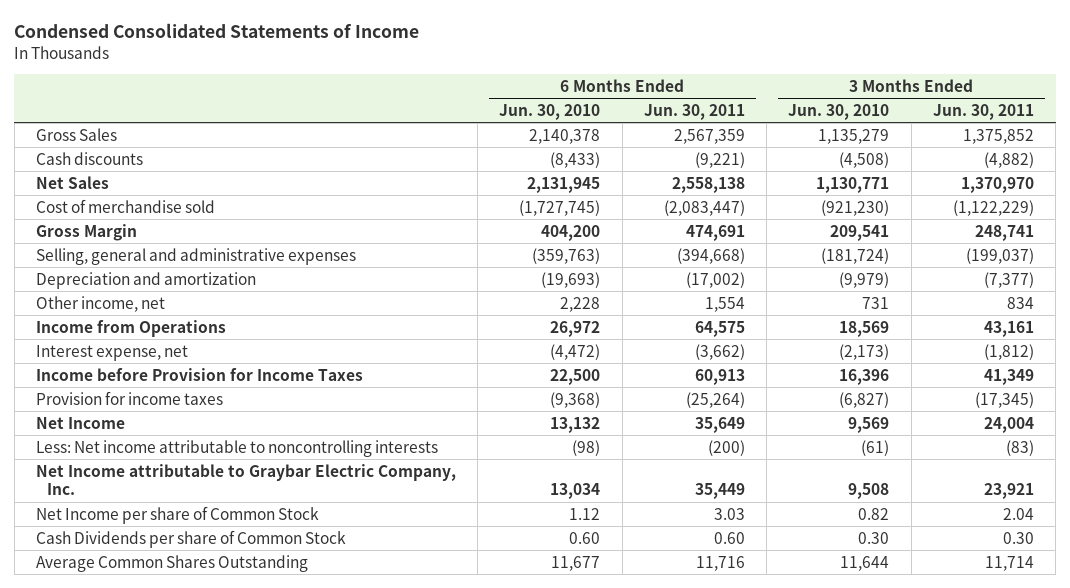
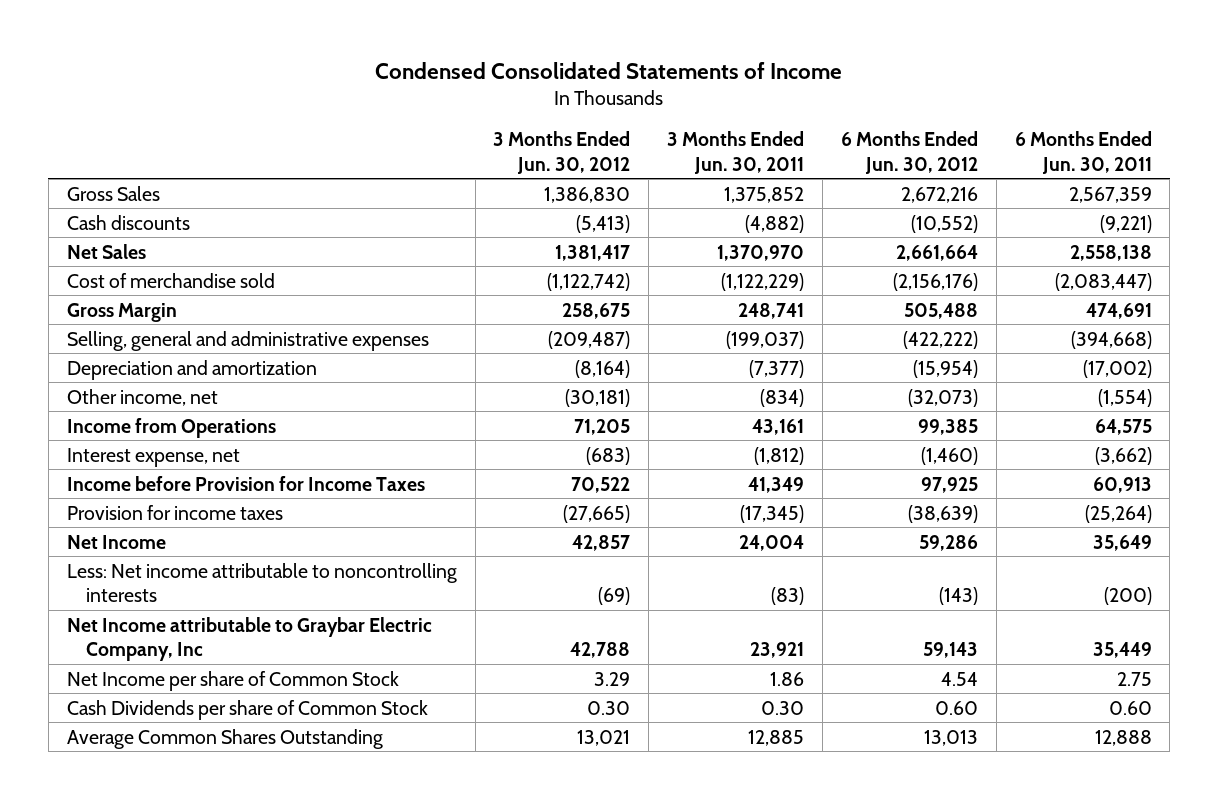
- | 6 Months Ended Jun. 30, 2010 | 6 Months Ended Jun. 30, 2011 | 3 Months Ended Jun. 30, 2010 | 3 Months Ended Jun. 30, 2011
+ | 3 Months Ended Jun. 30, 2012 | 3 Months Ended Jun. 30, 2011 | 6 Months Ended Jun. 30, 2012 | 6 Months Ended Jun. 30, 2011
- Other income, net | 2,228 | 1,554 | 731 | 834
+ Other income, net | (30,181) | (834) | (32,073) | (1,554)
- Net Income attributable to Graybar Electric Company, Inc. | 13,034 | 35,449 | 9,508 | 23,921
- Net Income per share of Common Stock | 1.12 | 3.03 | 0.82 | 2.04
+ Net Income attributable to Graybar Electric Company, Inc | 42,788 | 23,921 | 59,143 | 35,449
+ Net Income per share of Common Stock | 3.29 | 1.86 | 4.54 | 2.75
- Average Common Shares Outstanding | 11,677 | 11,716 | 11,644 | 11,714
+ Average Common Shares Outstanding | 13,021 | 12,885 | 13,013 | 12,888

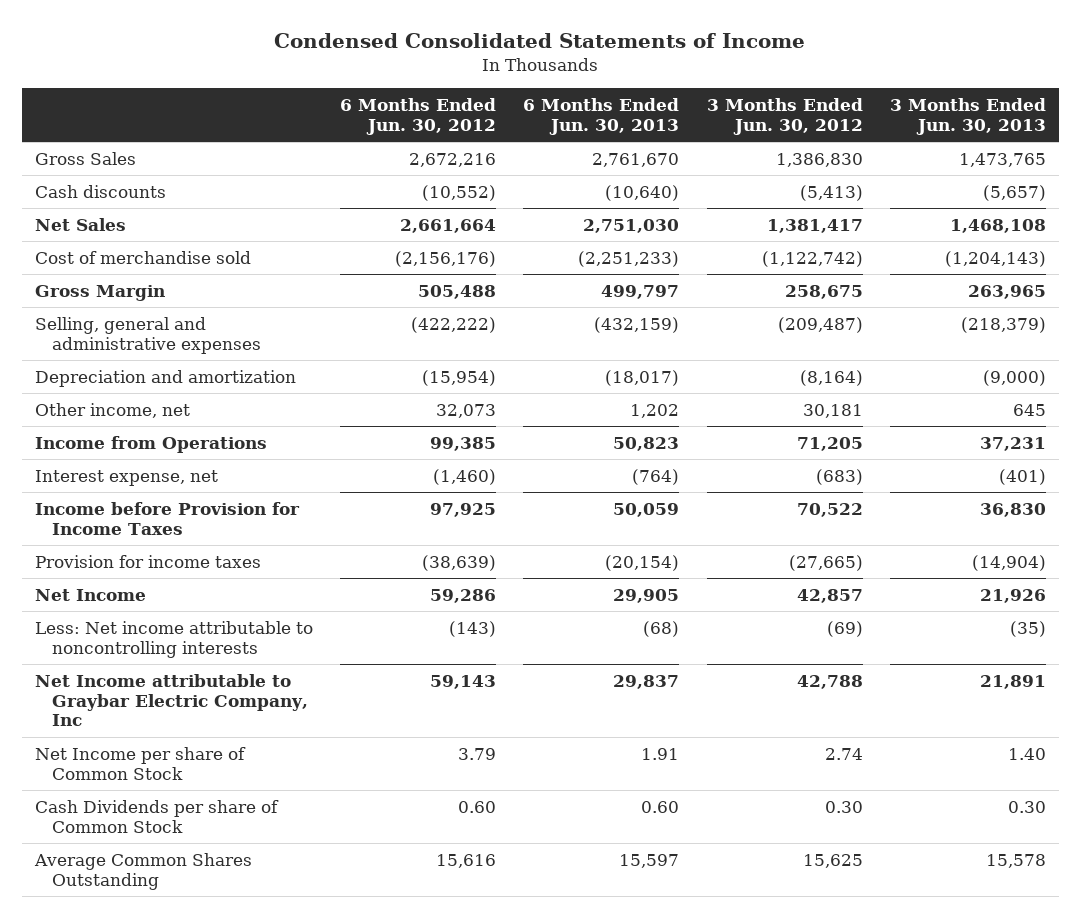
- | 3 Months Ended Jun. 30, 2012 | 3 Months Ended Jun. 30, 2011 | 6 Months Ended Jun. 30, 2012 | 6 Months Ended Jun. 30, 2011
+ | 6 Months Ended Jun. 30, 2012 | 6 Months Ended Jun. 30, 2013 | 3 Months Ended Jun. 30, 2012 | 3 Months Ended Jun. 30, 2013
- Other income, net | (30,181) | (834) | (32,073) | (1,554)
+ Other income, net | 32,073 | 1,202 | 30,181 | 645
- Net Income per share of Common Stock | 3.29 | 1.86 | 4.54 | 2.75
+ Net Income per share of Common Stock | 3.79 | 1.91 | 2.74 | 1.40
- Average Common Shares Outstanding | 13,021 | 12,885 | 13,013 | 12,888
+ Average Common Shares Outstanding | 15,616 | 15,597 | 15,625 | 15,578

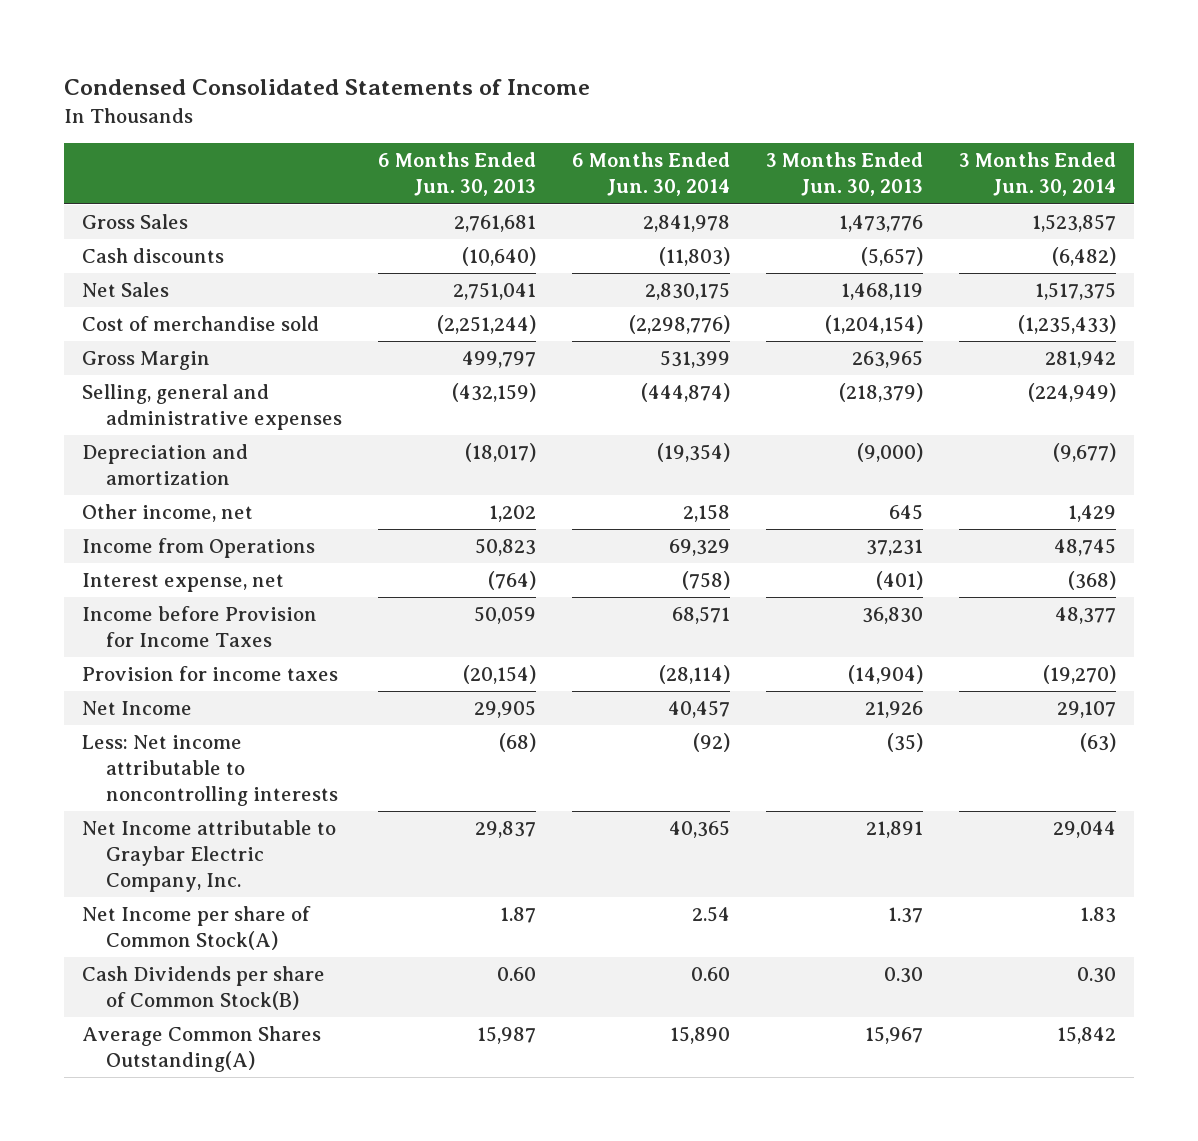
- | 6 Months Ended Jun. 30, 2012 | 6 Months Ended Jun. 30, 2013 | 3 Months Ended Jun. 30, 2012 | 3 Months Ended Jun. 30, 2013
+ | 6 Months Ended Jun. 30, 2013 | 6 Months Ended Jun. 30, 2014 | 3 Months Ended Jun. 30, 2013 | 3 Months Ended Jun. 30, 2014
- Gross Sales | 2,672,216 | 2,761,670 | 1,386,830 | 1,473,765
+ Gross Sales | 2,761,681 | 2,841,978 | 1,473,776 | 1,523,857
- Net Sales | 2,661,664 | 2,751,030 | 1,381,417 | 1,468,108
- Cost of merchandise sold | (2,156,176) | (2,251,233) | (1,122,742) | (1,204,143)
+ Net Sales | 2,751,041 | 2,830,175 | 1,468,119 | 1,517,375
+ Cost of merchandise sold | (2,251,244) | (2,298,776) | (1,204,154) | (1,235,433)
- Net Income attributable to Graybar Electric Company, Inc | 59,143 | 29,837 | 42,788 | 21,891
- Net Income per share of Common Stock | 3.79 | 1.91 | 2.74 | 1.40
- Cash Dividends per share of Common Stock | 0.60 | 0.60 | 0.30 | 0.30
- Average Common Shares Outstanding | 15,616 | 15,597 | 15,625 | 15,578
+ Net Income attributable to Graybar Electric Company, Inc. | 29,837 | 40,365 | 21,891 | 29,044
+ Net Income per share of Common Stock(A) | 1.87 | 2.54 | 1.37 | 1.83
+ Cash Dividends per share of Common Stock(B) | 0.60 | 0.60 | 0.30 | 0.30
+ Average Common Shares Outstanding(A) | 15,987 | 15,890 | 15,967 | 15,842

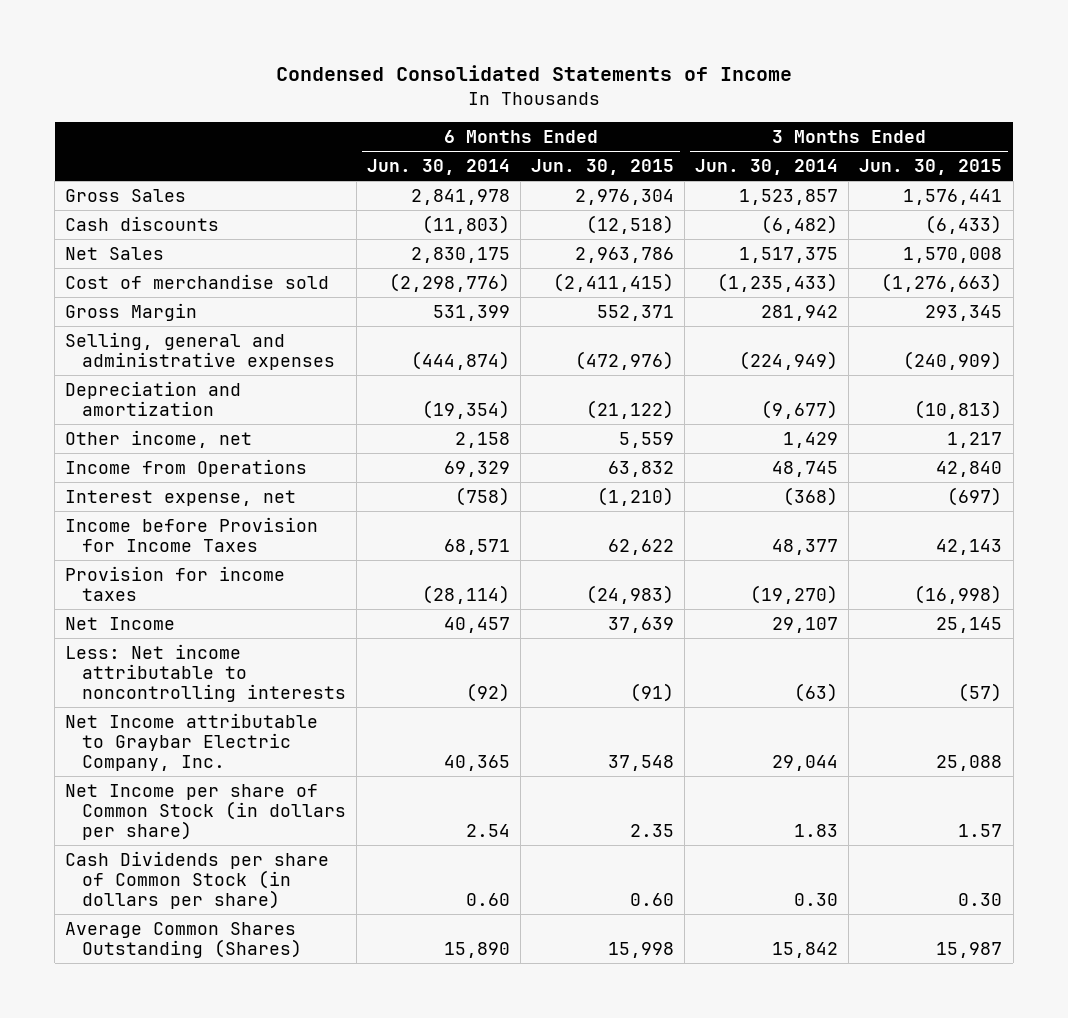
- | 6 Months Ended Jun. 30, 2013 | 6 Months Ended Jun. 30, 2014 | 3 Months Ended Jun. 30, 2013 | 3 Months Ended Jun. 30, 2014
+ | 6 Months Ended Jun. 30, 2014 | 6 Months Ended Jun. 30, 2015 | 3 Months Ended Jun. 30, 2014 | 3 Months Ended Jun. 30, 2015
- Net Income per share of Common Stock(A) | 1.87 | 2.54 | 1.37 | 1.83
- Cash Dividends per share of Common Stock(B) | 0.60 | 0.60 | 0.30 | 0.30
- Average Common Shares Outstanding(A) | 15,987 | 15,890 | 15,967 | 15,842
+ Net Income per share of Common Stock (in dollars per share) | 2.54 | 2.35 | 1.83 | 1.57
+ Cash Dividends per share of Common Stock (in dollars per share) | 0.60 | 0.60 | 0.30 | 0.30
+ Average Common Shares Outstanding (Shares) | 15,890 | 15,998 | 15,842 | 15,987

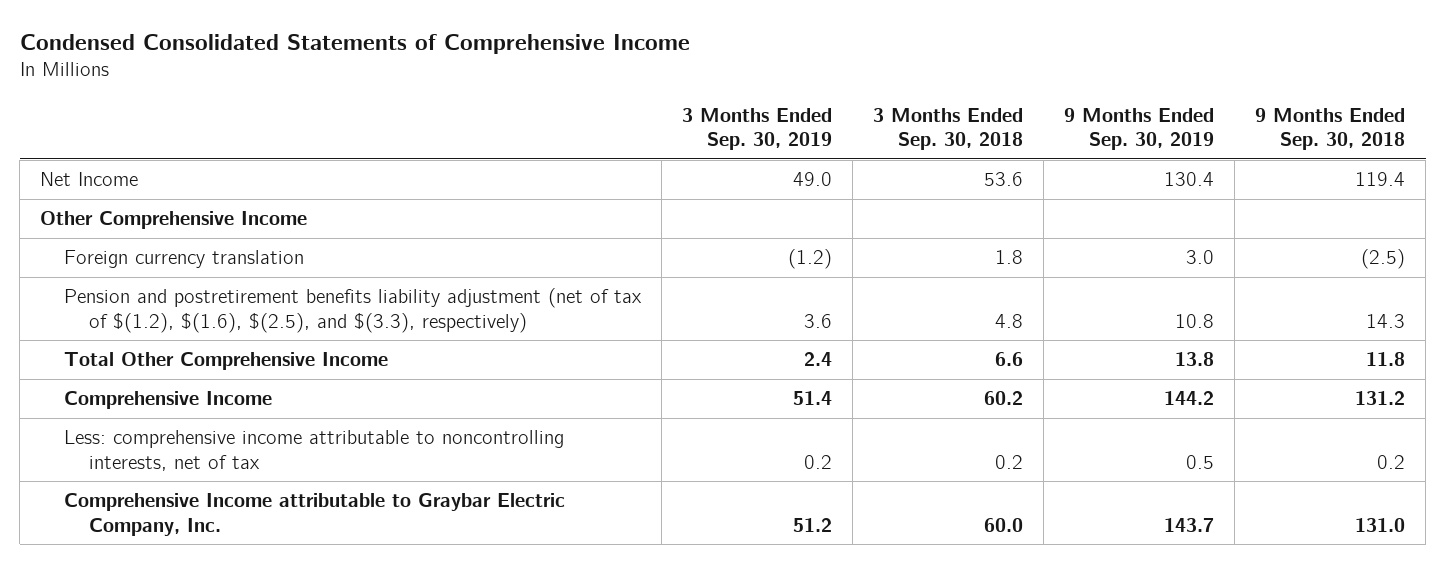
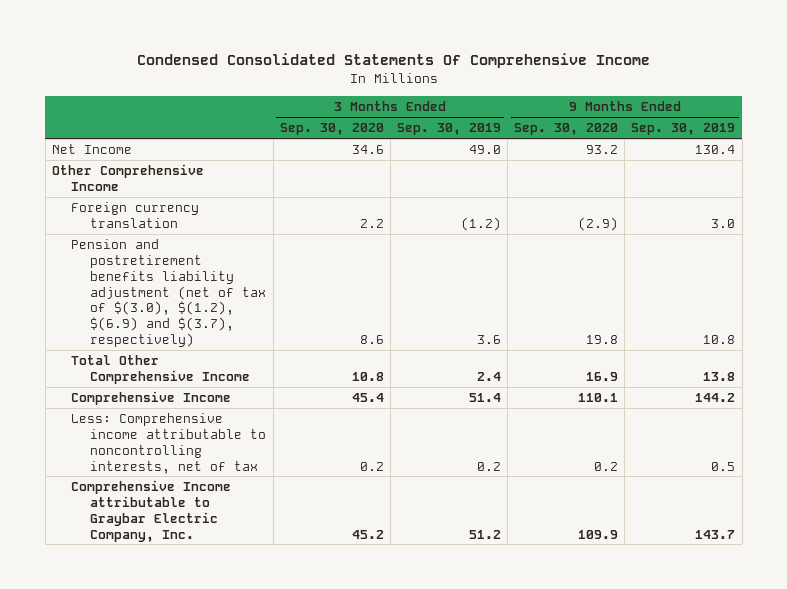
- Condensed Consolidated Statements of Comprehensive Income
+ Condensed Consolidated Statements Of Comprehensive Income
- | 3 Months Ended Sep. 30, 2019 | 3 Months Ended Sep. 30, 2018 | 9 Months Ended Sep. 30, 2019 | 9 Months Ended Sep. 30, 2018
+ | 3 Months Ended Sep. 30, 2020 | 3 Months Ended Sep. 30, 2019 | 9 Months Ended Sep. 30, 2020 | 9 Months Ended Sep. 30, 2019
- Pension and postretirement benefits liability adjustment (net of tax of $(1.2), $(1.6), $(2.5), and $(3.3), respectively) | 3.6 | 4.8 | 10.8 | 14.3
+ Pension and postretirement benefits liability adjustment (net of tax of $(3.0), $(1.2), $(6.9) and $(3.7), respectively) | 8.6 | 3.6 | 19.8 | 10.8
- Less: comprehensive income attributable to noncontrolling interests, net of tax | 0.2 | 0.2 | 0.5 | 0.2
+ Less: Comprehensive income attributable to noncontrolling interests, net of tax | 0.2 | 0.2 | 0.2 | 0.5

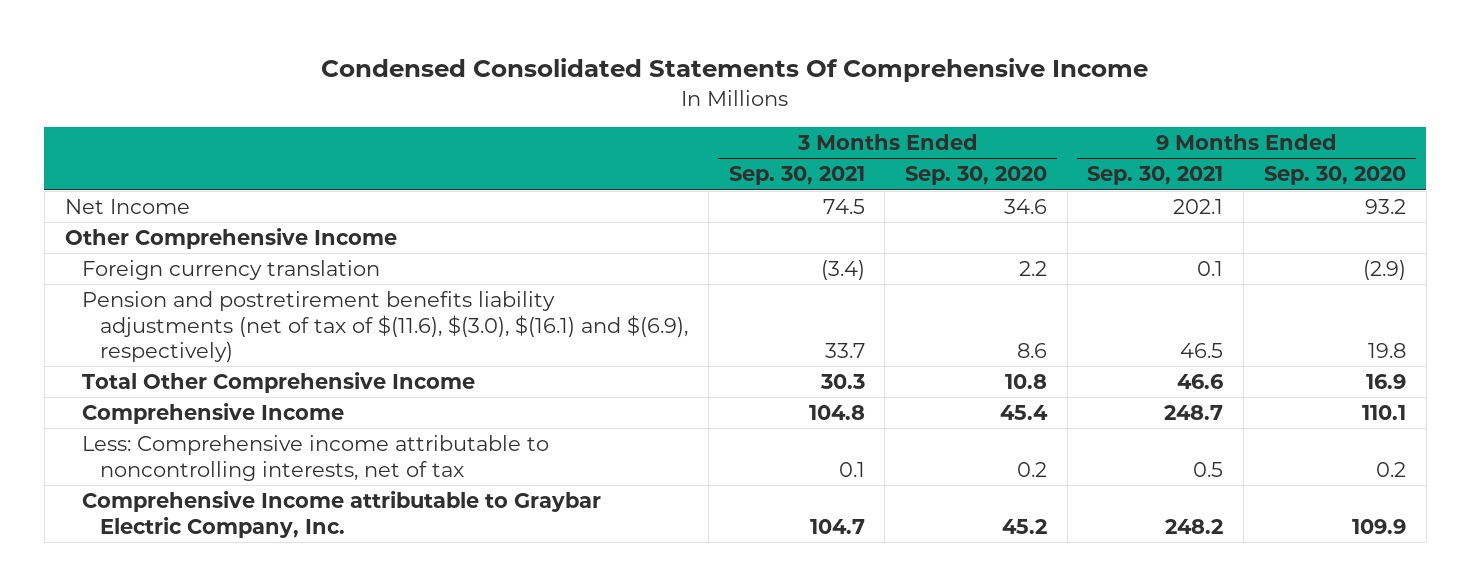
- | 3 Months Ended Sep. 30, 2020 | 3 Months Ended Sep. 30, 2019 | 9 Months Ended Sep. 30, 2020 | 9 Months Ended Sep. 30, 2019
+ | 3 Months Ended Sep. 30, 2021 | 3 Months Ended Sep. 30, 2020 | 9 Months Ended Sep. 30, 2021 | 9 Months Ended Sep. 30, 2020
- Pension and postretirement benefits liability adjustment (net of tax of $(3.0), $(1.2), $(6.9) and $(3.7), respectively) | 8.6 | 3.6 | 19.8 | 10.8
+ Pension and postretirement benefits liability adjustments (net of tax of $(11.6), $(3.0), $(16.1) and $(6.9), respectively) | 33.7 | 8.6 | 46.5 | 19.8

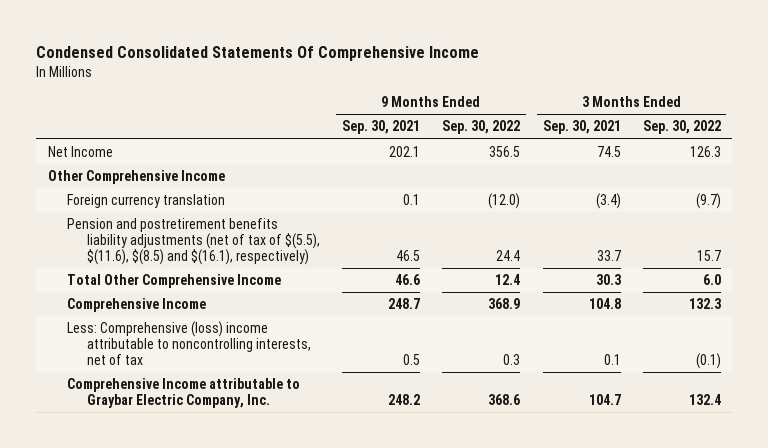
- | 3 Months Ended Sep. 30, 2021 | 3 Months Ended Sep. 30, 2020 | 9 Months Ended Sep. 30, 2021 | 9 Months Ended Sep. 30, 2020
+ | 9 Months Ended Sep. 30, 2021 | 9 Months Ended Sep. 30, 2022 | 3 Months Ended Sep. 30, 2021 | 3 Months Ended Sep. 30, 2022
- Pension and postretirement benefits liability adjustments (net of tax of $(11.6), $(3.0), $(16.1) and $(6.9), respectively) | 33.7 | 8.6 | 46.5 | 19.8
+ Pension and postretirement benefits liability adjustments (net of tax of $(5.5), $(11.6), $(8.5) and $(16.1), respectively) | 46.5 | 24.4 | 33.7 | 15.7
- Less: Comprehensive income attributable to noncontrolling interests, net of tax | 0.1 | 0.2 | 0.5 | 0.2
+ Less: Comprehensive (loss) income attributable to noncontrolling interests, net of tax | 0.5 | 0.3 | 0.1 | (0.1)

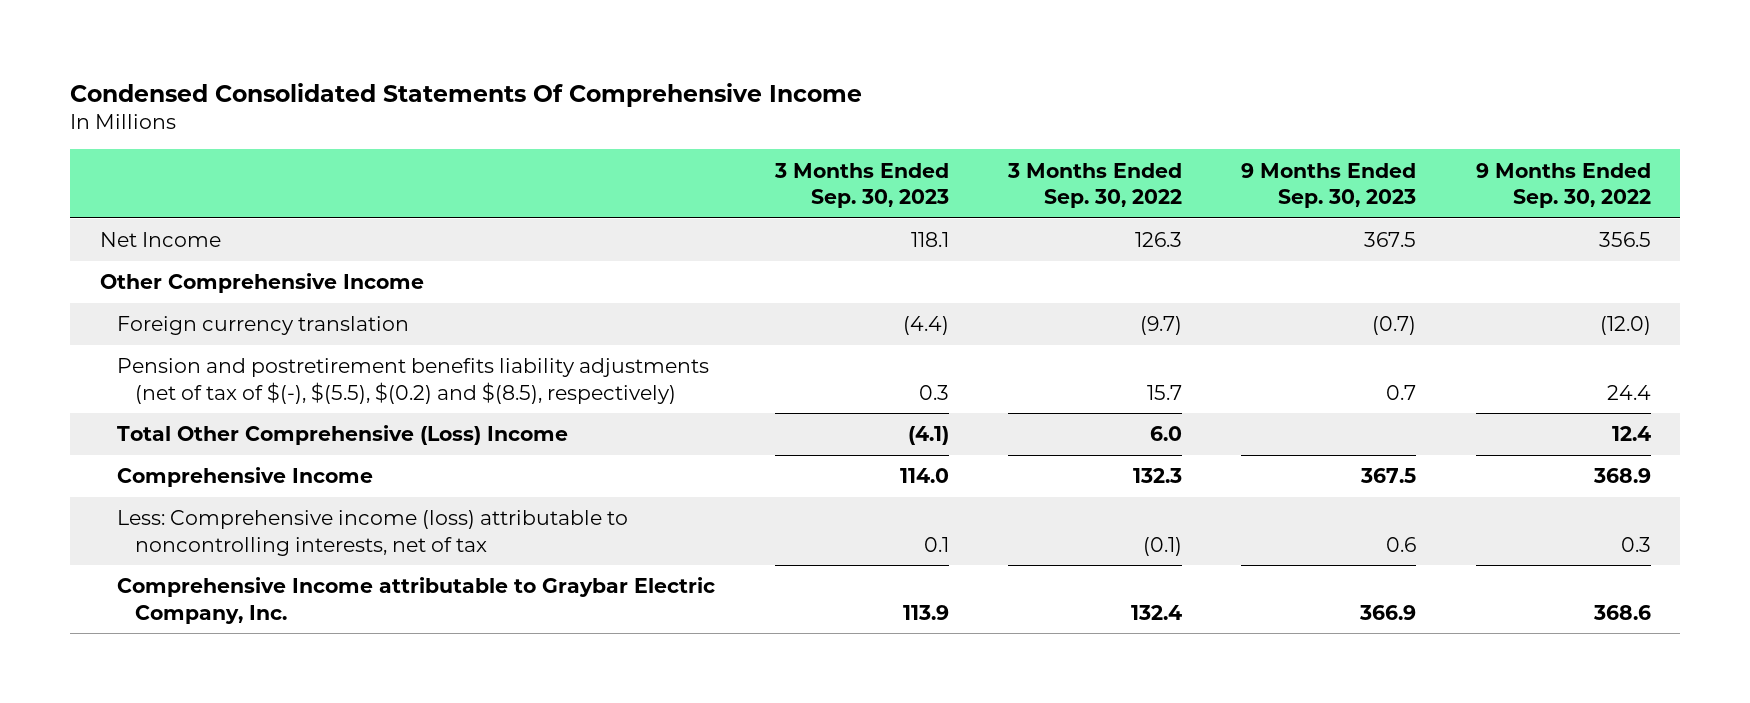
- | 9 Months Ended Sep. 30, 2021 | 9 Months Ended Sep. 30, 2022 | 3 Months Ended Sep. 30, 2021 | 3 Months Ended Sep. 30, 2022
+ | 3 Months Ended Sep. 30, 2023 | 3 Months Ended Sep. 30, 2022 | 9 Months Ended Sep. 30, 2023 | 9 Months Ended Sep. 30, 2022
- Pension and postretirement benefits liability adjustments (net of tax of $(5.5), $(11.6), $(8.5) and $(16.1), respectively) | 46.5 | 24.4 | 33.7 | 15.7
- Total Other Comprehensive Income | 46.6 | 12.4 | 30.3 | 6.0
+ Pension and postretirement benefits liability adjustments (net of tax of $(-), $(5.5), $(0.2) and $(8.5), respectively) | 0.3 | 15.7 | 0.7 | 24.4
+ Total Other Comprehensive (Loss) Income | (4.1) | 6.0 | | 12.4
- Less: Comprehensive (loss) income attributable to noncontrolling interests, net of tax | 0.5 | 0.3 | 0.1 | (0.1)
+ Less: Comprehensive income (loss) attributable to noncontrolling interests, net of tax | 0.1 | (0.1) | 0.6 | 0.3

